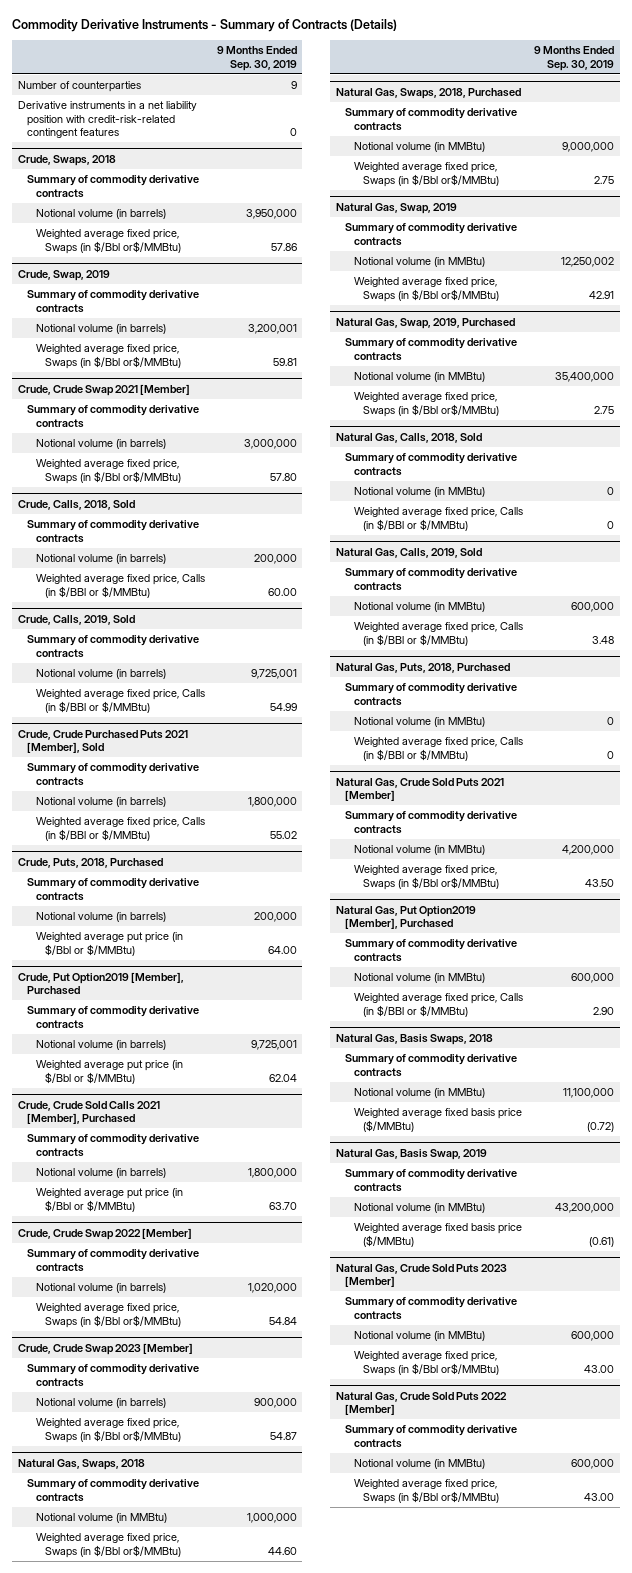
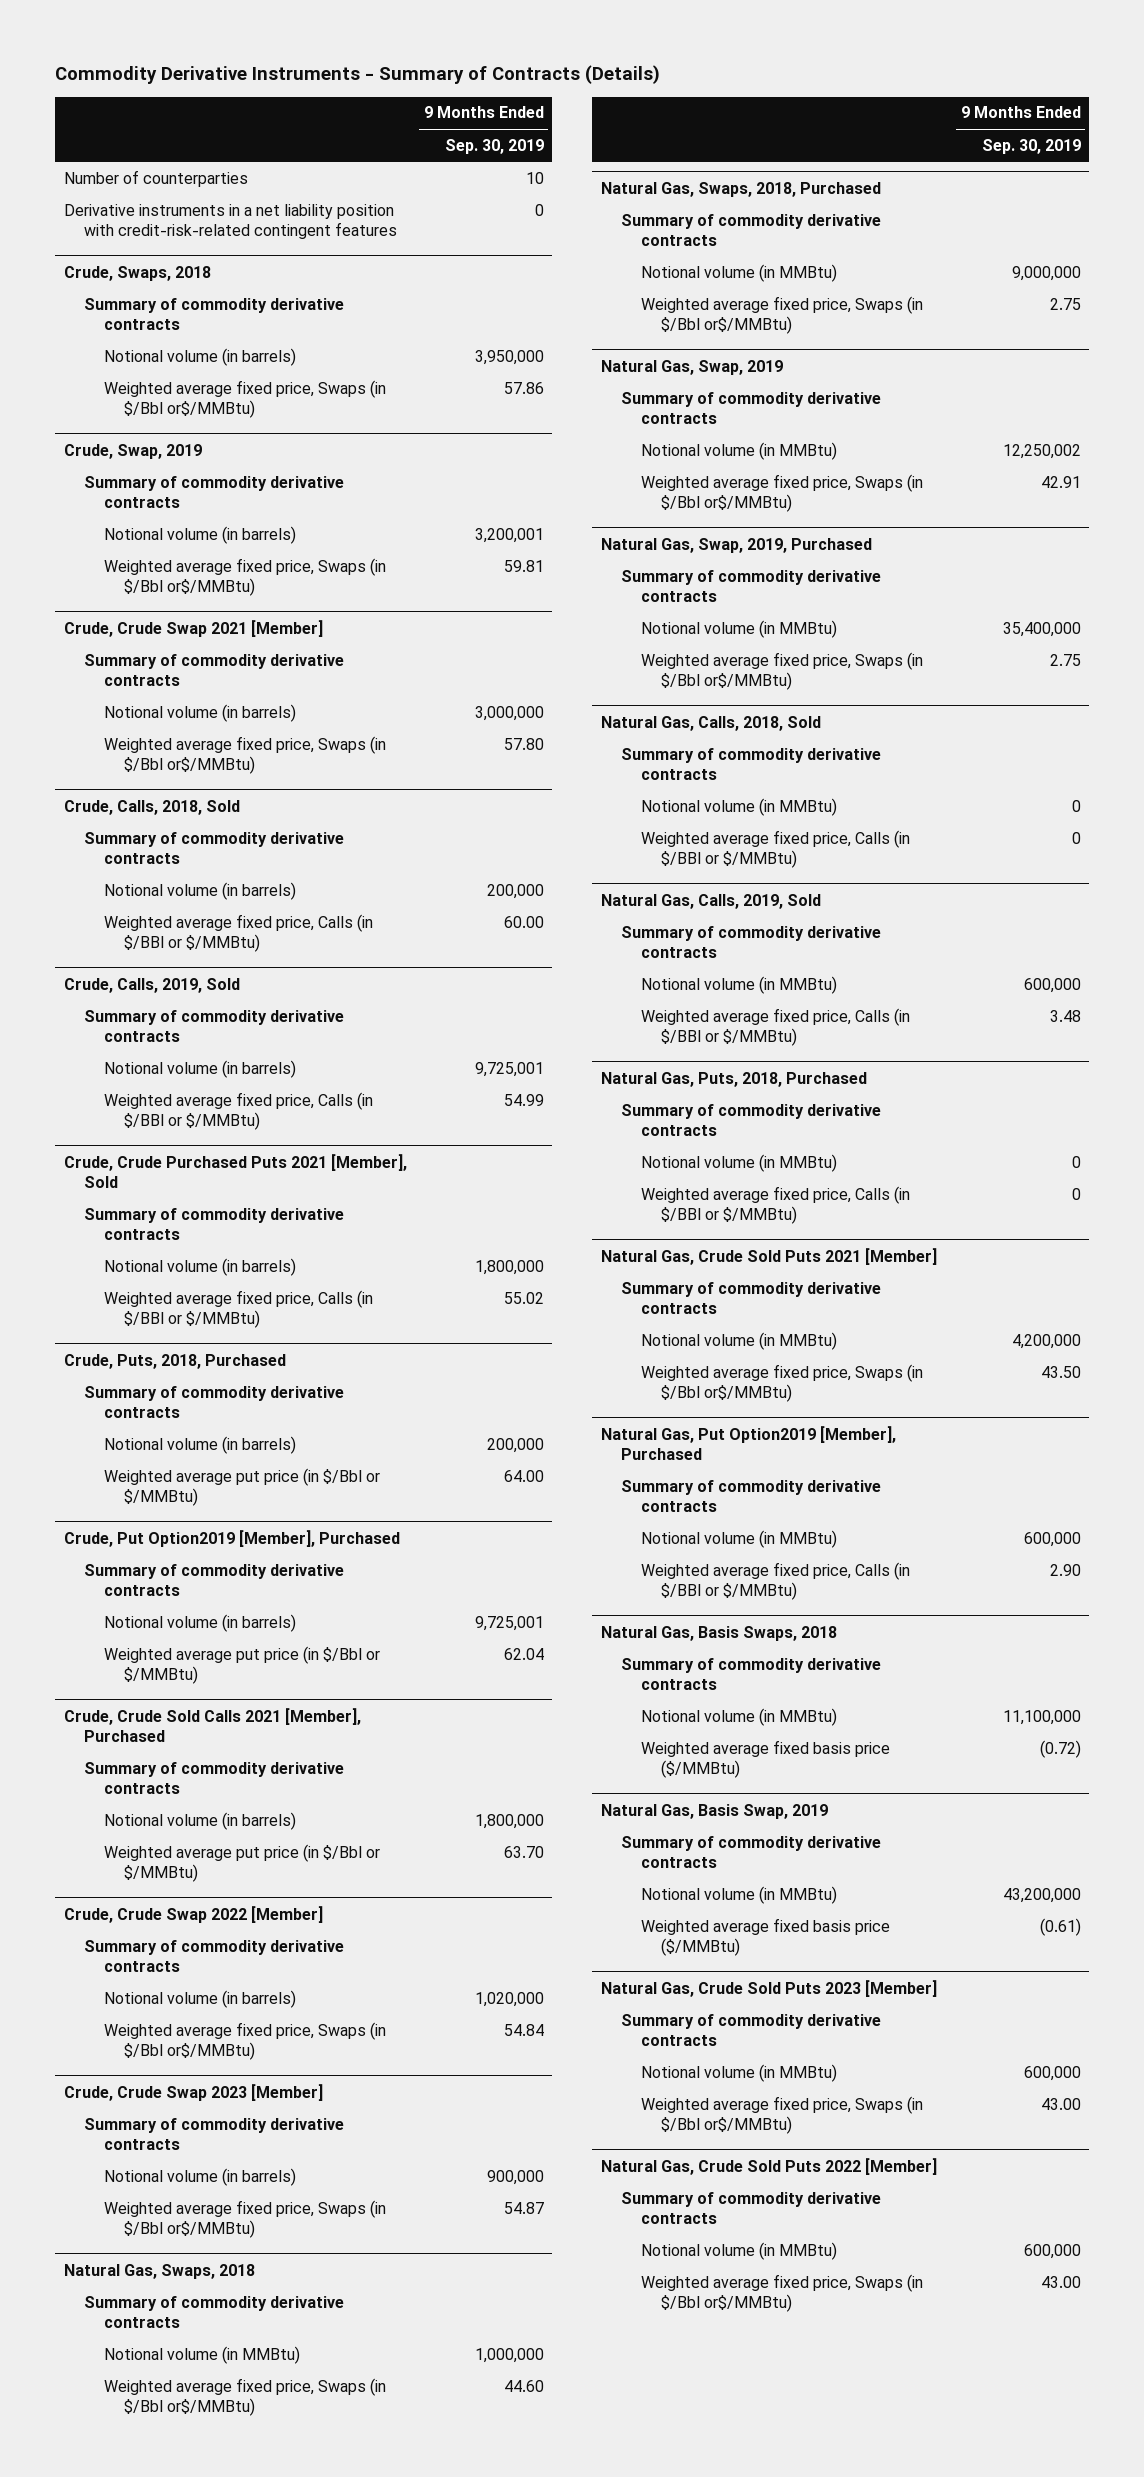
- Number of counterparties | 9
+ Number of counterparties | 10

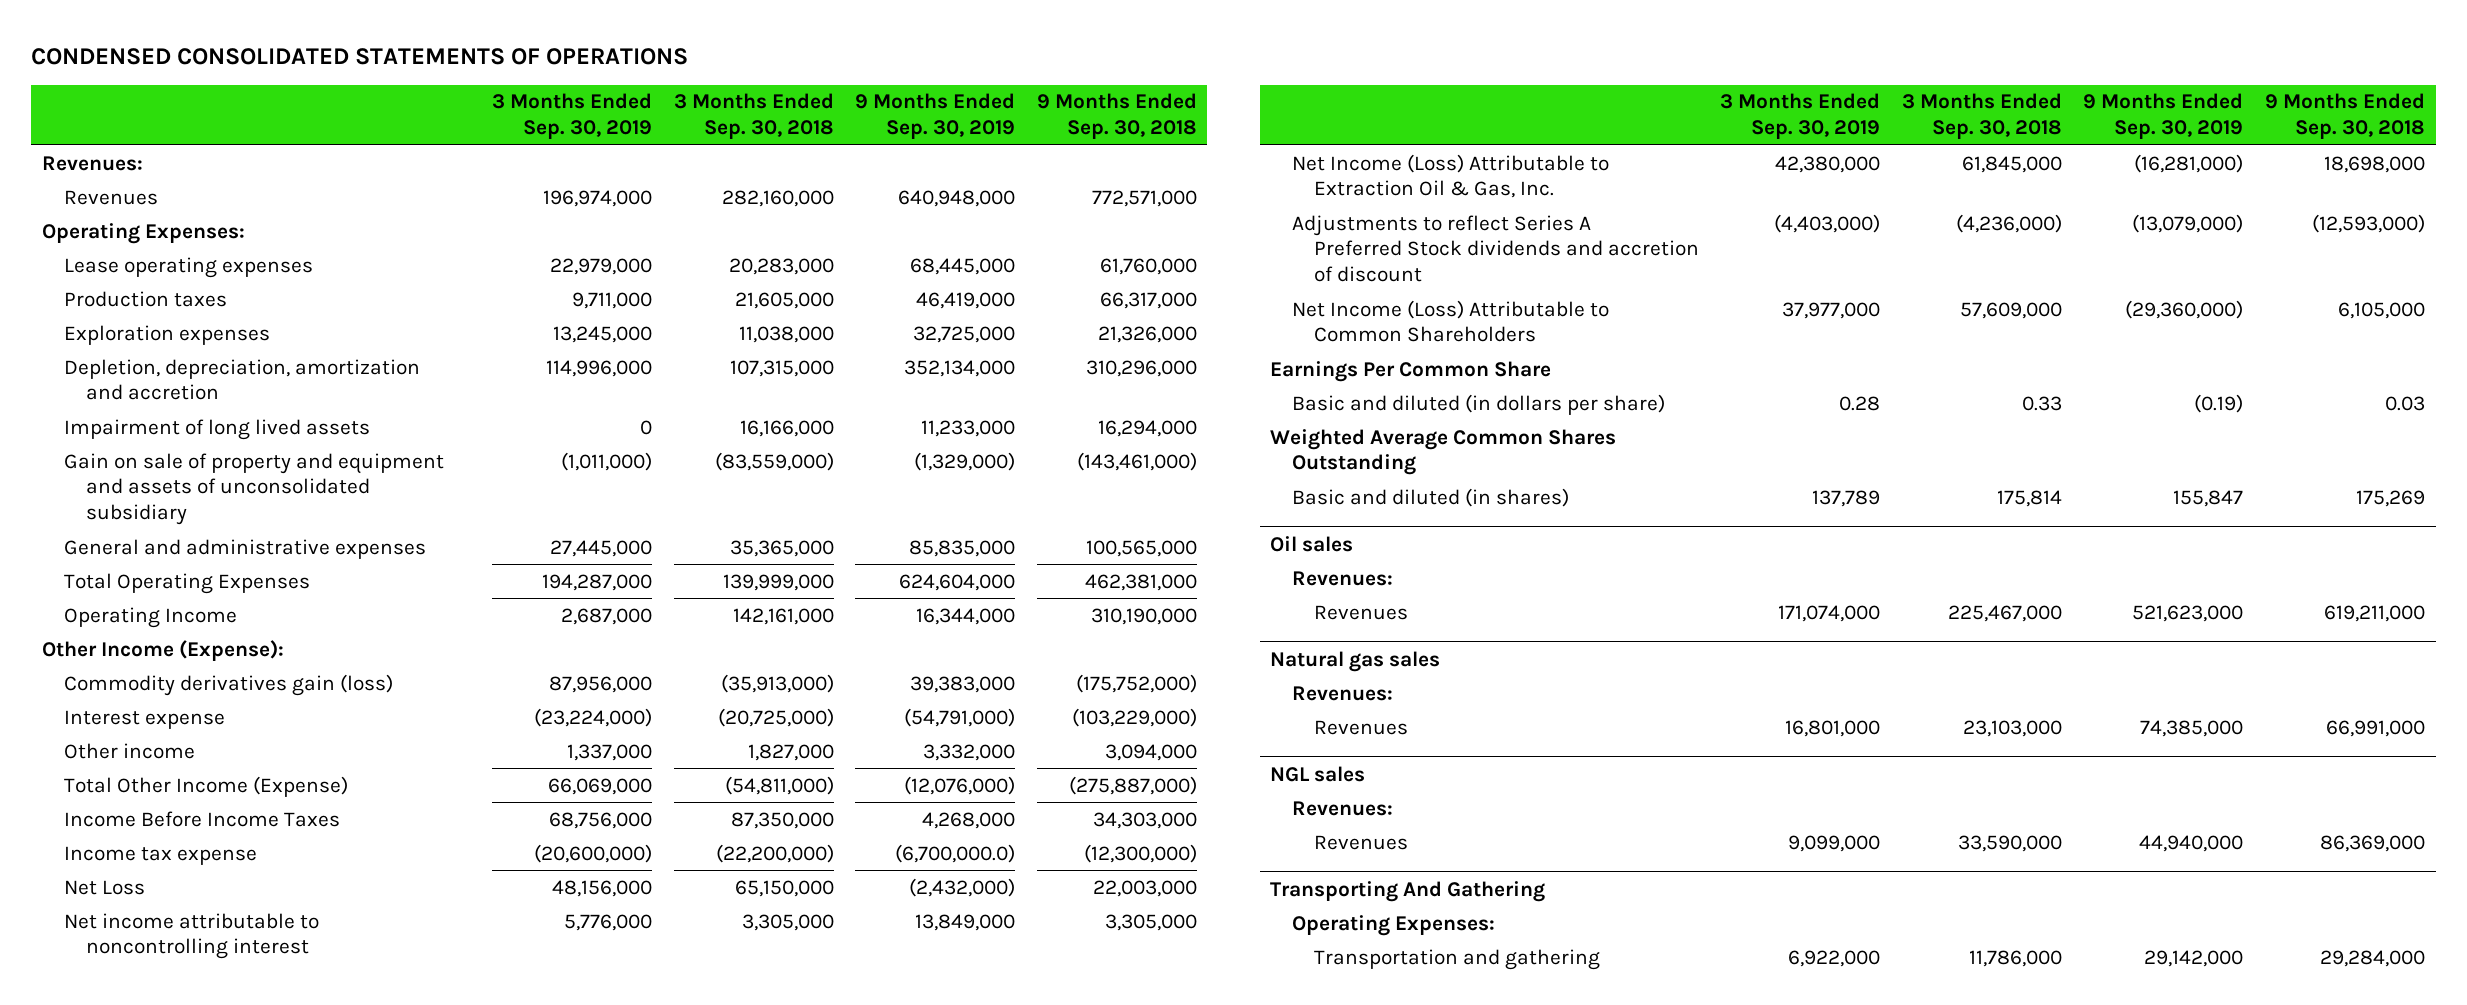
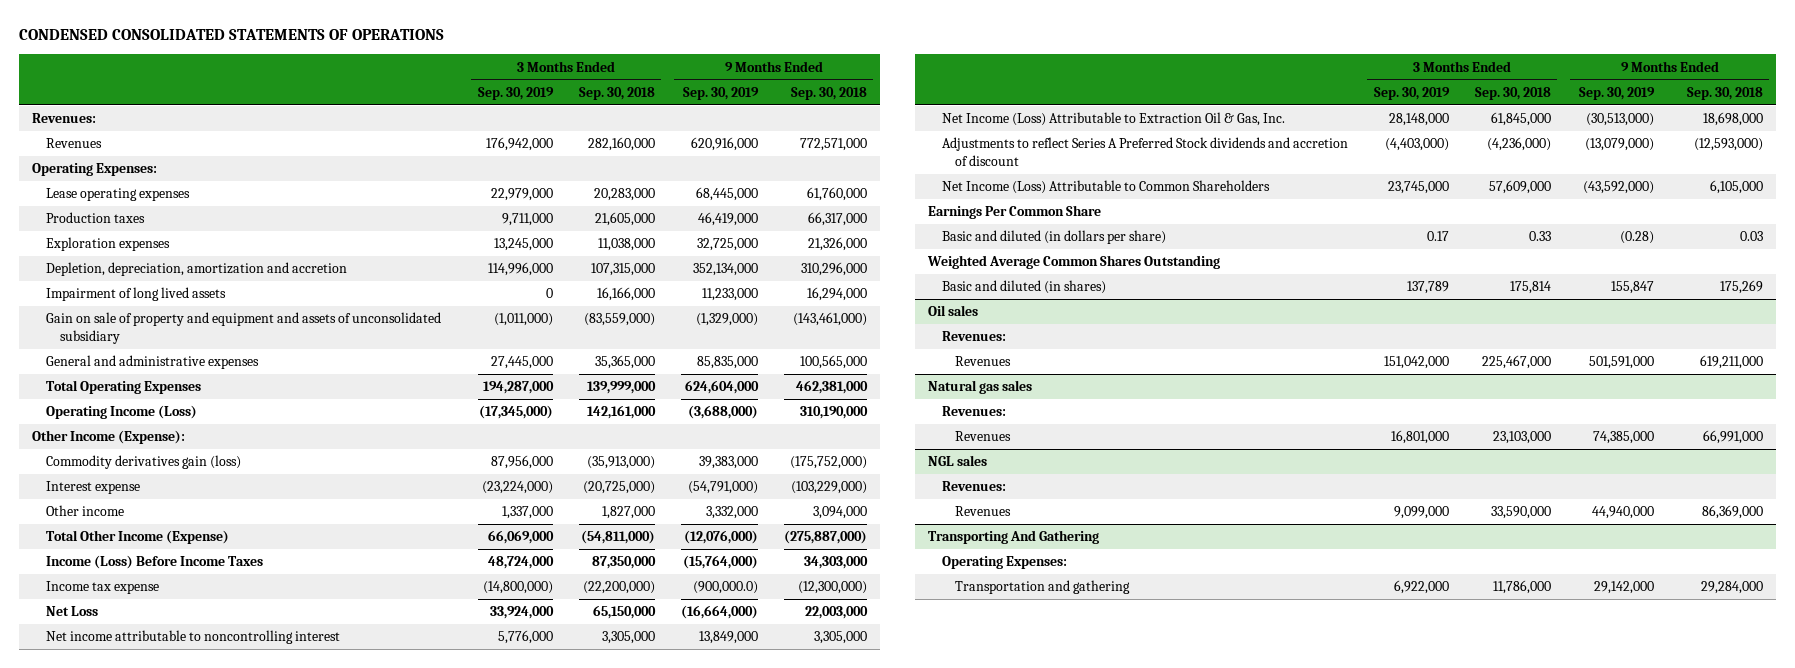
- Revenues | 196,974,000 | 282,160,000 | 640,948,000 | 772,571,000
+ Revenues | 176,942,000 | 282,160,000 | 620,916,000 | 772,571,000
- Operating Income | 2,687,000 | 142,161,000 | 16,344,000 | 310,190,000
+ Operating Income (Loss) | (17,345,000) | 142,161,000 | (3,688,000) | 310,190,000
- Income Before Income Taxes | 68,756,000 | 87,350,000 | 4,268,000 | 34,303,000
- Income tax expense | (20,600,000) | (22,200,000) | (6,700,000.0) | (12,300,000)
- Net Loss | 48,156,000 | 65,150,000 | (2,432,000) | 22,003,000
+ Income (Loss) Before Income Taxes | 48,724,000 | 87,350,000 | (15,764,000) | 34,303,000
+ Income tax expense | (14,800,000) | (22,200,000) | (900,000.0) | (12,300,000)
+ Net Loss | 33,924,000 | 65,150,000 | (16,664,000) | 22,003,000
- Net Income (Loss) Attributable to Extraction Oil & Gas, Inc. | 42,380,000 | 61,845,000 | (16,281,000) | 18,698,000
+ Net Income (Loss) Attributable to Extraction Oil & Gas, Inc. | 28,148,000 | 61,845,000 | (30,513,000) | 18,698,000
- Net Income (Loss) Attributable to Common Shareholders | 37,977,000 | 57,609,000 | (29,360,000) | 6,105,000
+ Net Income (Loss) Attributable to Common Shareholders | 23,745,000 | 57,609,000 | (43,592,000) | 6,105,000
- Basic and diluted (in dollars per share) | 0.28 | 0.33 | (0.19) | 0.03
+ Basic and diluted (in dollars per share) | 0.17 | 0.33 | (0.28) | 0.03
@ Oil sales
- Revenues | 171,074,000 | 225,467,000 | 521,623,000 | 619,211,000
+ Revenues | 151,042,000 | 225,467,000 | 501,591,000 | 619,211,000

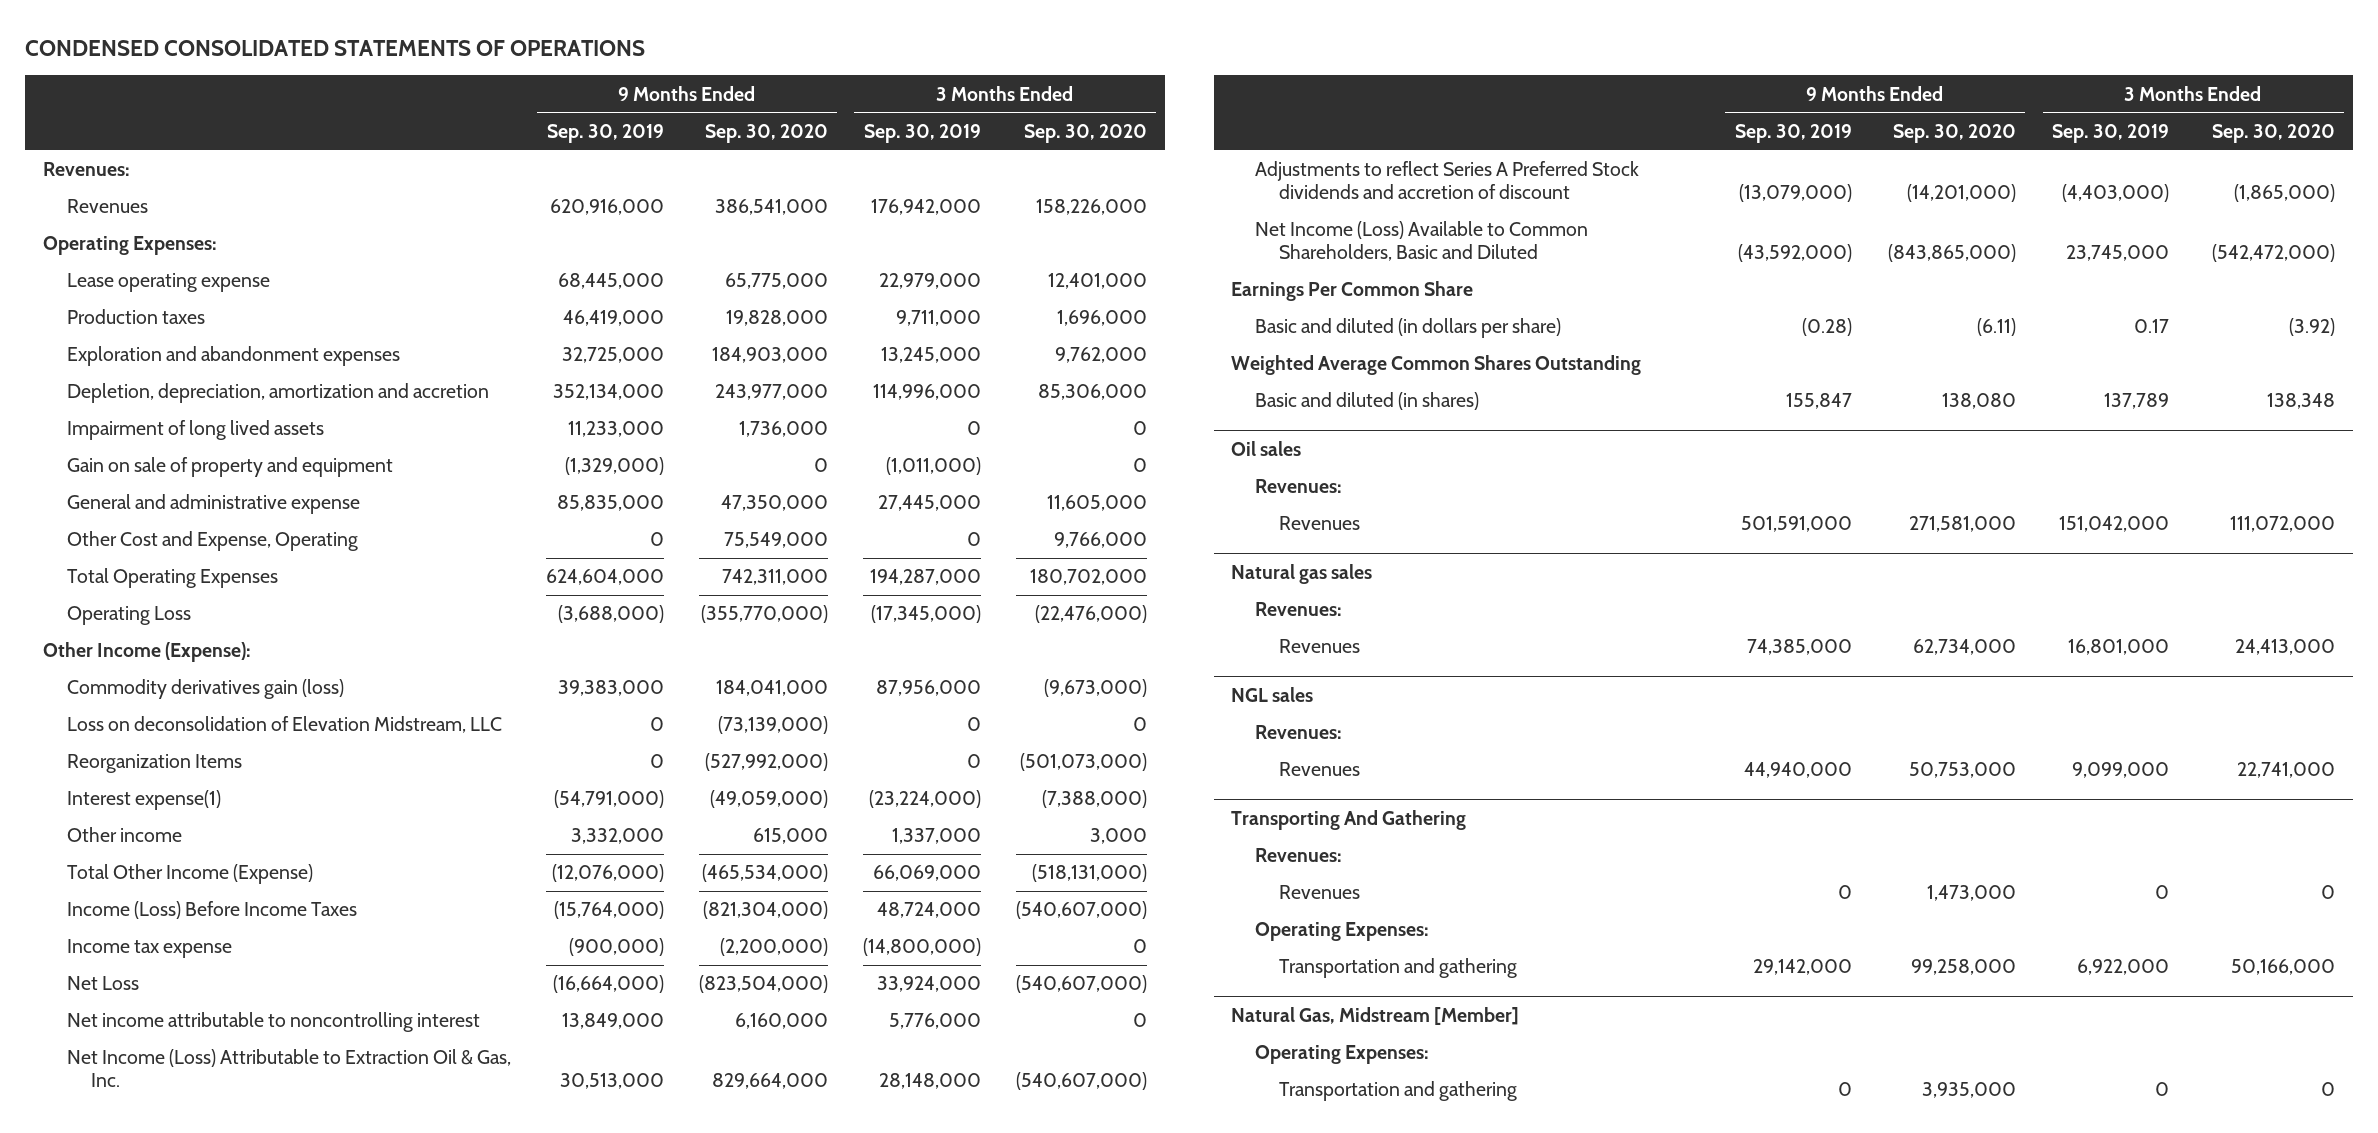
- | 3 Months Ended Sep. 30, 2019 | 3 Months Ended Sep. 30, 2018 | 9 Months Ended Sep. 30, 2019 | 9 Months Ended Sep. 30, 2018
+ | 9 Months Ended Sep. 30, 2019 | 9 Months Ended Sep. 30, 2020 | 3 Months Ended Sep. 30, 2019 | 3 Months Ended Sep. 30, 2020
- Lease operating expenses | 22,979,000 | 20,283,000 | 68,445,000 | 61,760,000
+ Lease operating expense | 68,445,000 | 65,775,000 | 22,979,000 | 12,401,000
- Exploration expenses | 13,245,000 | 11,038,000 | 32,725,000 | 21,326,000
+ Exploration and abandonment expenses | 32,725,000 | 184,903,000 | 13,245,000 | 9,762,000
- Gain on sale of property and equipment and assets of unconsolidated subsidiary | (1,011,000) | (83,559,000) | (1,329,000) | (143,461,000)
- General and administrative expenses | 27,445,000 | 35,365,000 | 85,835,000 | 100,565,000
+ Gain on sale of property and equipment | (1,329,000) | 0 | (1,011,000) | 0
+ General and administrative expense | 85,835,000 | 47,350,000 | 27,445,000 | 11,605,000
+ Other Cost and Expense, Operating | 0 | 75,549,000 | 0 | 9,766,000
- Operating Income (Loss) | (17,345,000) | 142,161,000 | (3,688,000) | 310,190,000
+ Operating Loss | (3,688,000) | (355,770,000) | (17,345,000) | (22,476,000)
- Interest expense | (23,224,000) | (20,725,000) | (54,791,000) | (103,229,000)
+ Loss on deconsolidation of Elevation Midstream, LLC | 0 | (73,139,000) | 0 | 0
+ Reorganization Items | 0 | (527,992,000) | 0 | (501,073,000)
+ Interest expense(1) | (54,791,000) | (49,059,000) | (23,224,000) | (7,388,000)
- Income tax expense | (14,800,000) | (22,200,000) | (900,000.0) | (12,300,000)
+ Income tax expense | (900,000) | (2,200,000) | (14,800,000) | 0
- Net Income (Loss) Attributable to Extraction Oil & Gas, Inc. | 28,148,000 | 61,845,000 | (30,513,000) | 18,698,000
+ Net Income (Loss) Attributable to Extraction Oil & Gas, Inc. | 30,513,000 | 829,664,000 | 28,148,000 | (540,607,000)
- Net Income (Loss) Attributable to Common Shareholders | 23,745,000 | 57,609,000 | (43,592,000) | 6,105,000
+ Net Income (Loss) Available to Common Shareholders, Basic and Diluted | (43,592,000) | (843,865,000) | 23,745,000 | (542,472,000)
@ Transporting And Gathering
+ Revenues:
+ Revenues | 0 | 1,473,000 | 0 | 0
+ Natural Gas, Midstream [Member]
+ Operating Expenses:
+ Transportation and gathering | 0 | 3,935,000 | 0 | 0

